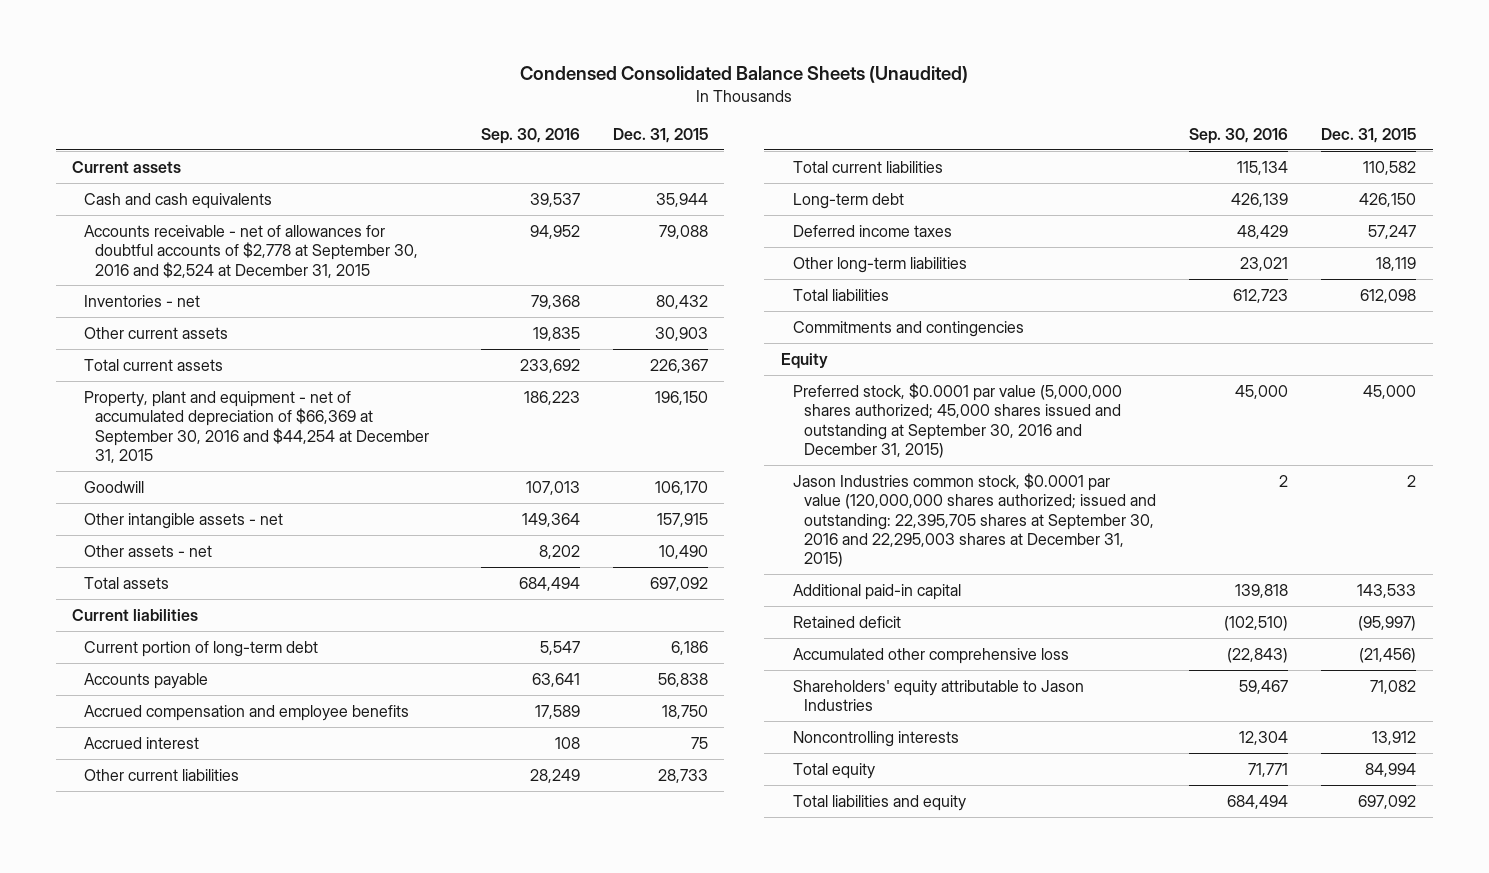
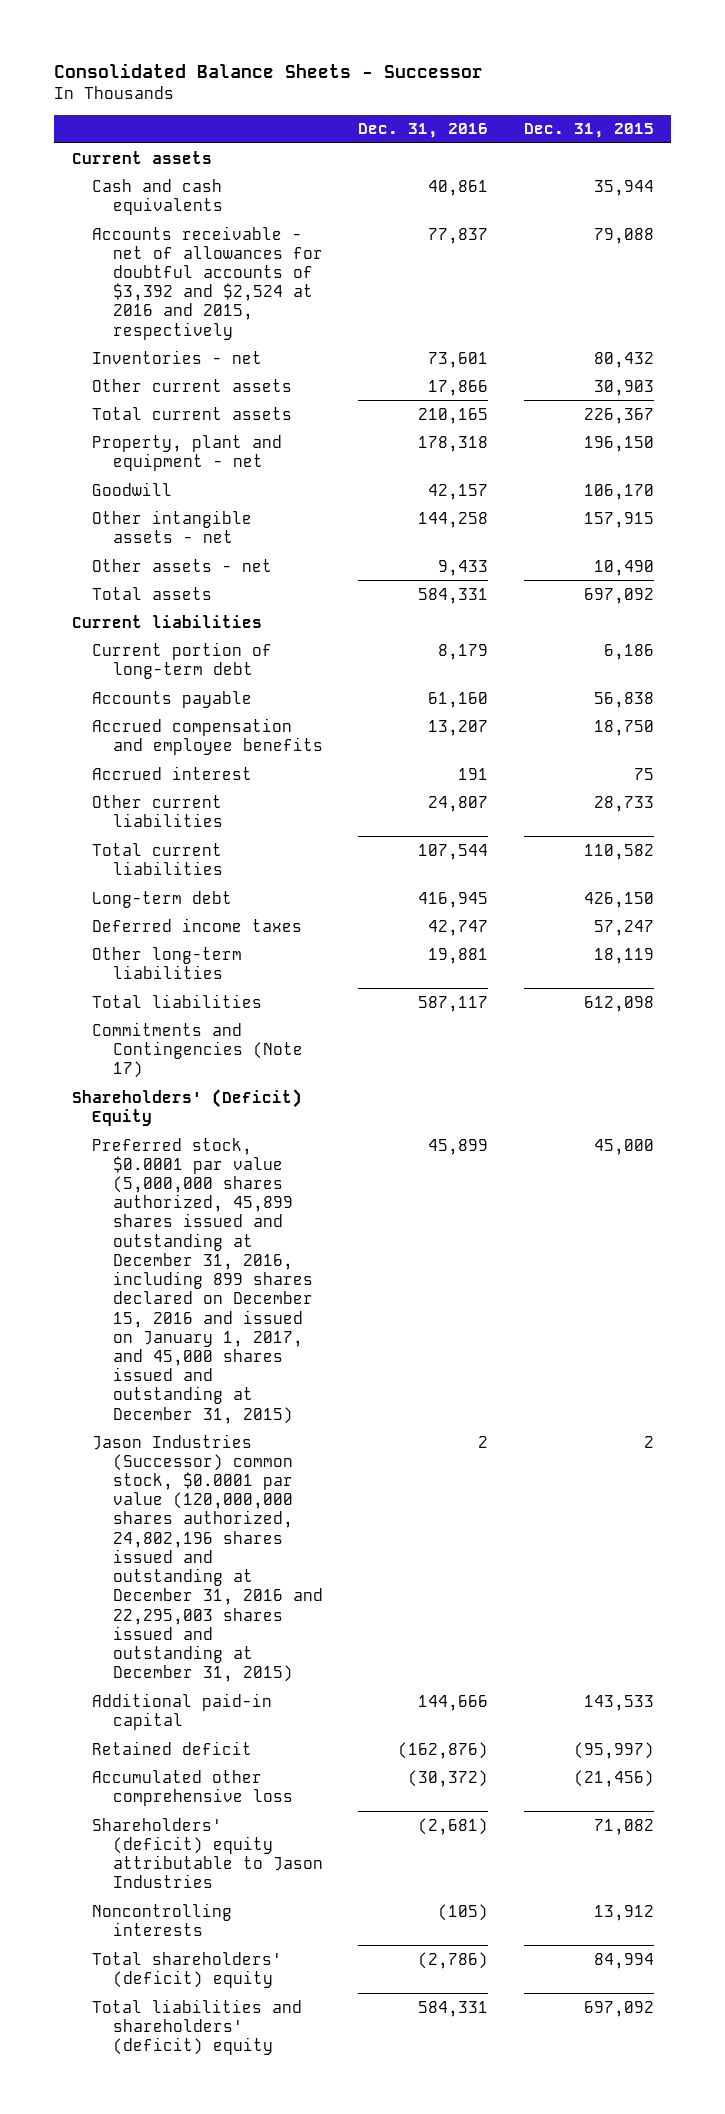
- Condensed Consolidated Balance Sheets (Unaudited)
+ Consolidated Balance Sheets - Successor
- | Sep. 30, 2016 | Dec. 31, 2015
+ | Dec. 31, 2016 | Dec. 31, 2015
- Accounts receivable - net of allowances for doubtful accounts of $2,778 at September 30, 2016 and $2,524 at December 31, 2015 | 94,952 | 79,088
+ Accounts receivable - net of allowances for doubtful accounts of $3,392 and $2,524 at 2016 and 2015, respectively | 77,837 | 79,088
- Property, plant and equipment - net of accumulated depreciation of $66,369 at September 30, 2016 and $44,254 at December 31, 2015 | 186,223 | 196,150
+ Property, plant and equipment - net | 178,318 | 196,150
- Commitments and contingencies
- Equity
- Preferred stock, $0.0001 par value (5,000,000 shares authorized; 45,000 shares issued and outstanding at September 30, 2016 and December 31, 2015) | 45,000 | 45,000
- Jason Industries common stock, $0.0001 par value (120,000,000 shares authorized; issued and outstanding: 22,395,705 shares at September 30, 2016 and 22,295,003 shares at December 31, 2015) | 2 | 2
+ Commitments and Contingencies (Note 17)
+ Shareholders' (Deficit) Equity
+ Preferred stock, $0.0001 par value (5,000,000 shares authorized, 45,899 shares issued and outstanding at December 31, 2016, including 899 shares declared on December 15, 2016 and issued on January 1, 2017, and 45,000 shares issued and outstanding at December 31, 2015) | 45,899 | 45,000
+ Jason Industries (Successor) common stock, $0.0001 par value (120,000,000 shares authorized, 24,802,196 shares issued and outstanding at December 31, 2016 and 22,295,003 shares issued and outstanding at December 31, 2015) | 2 | 2
- Shareholders' equity attributable to Jason Industries | 59,467 | 71,082
+ Shareholders' (deficit) equity attributable to Jason Industries | (2,681) | 71,082
- Total equity | 71,771 | 84,994
- Total liabilities and equity | 684,494 | 697,092
+ Total shareholders' (deficit) equity | (2,786) | 84,994
+ Total liabilities and shareholders' (deficit) equity | 584,331 | 697,092

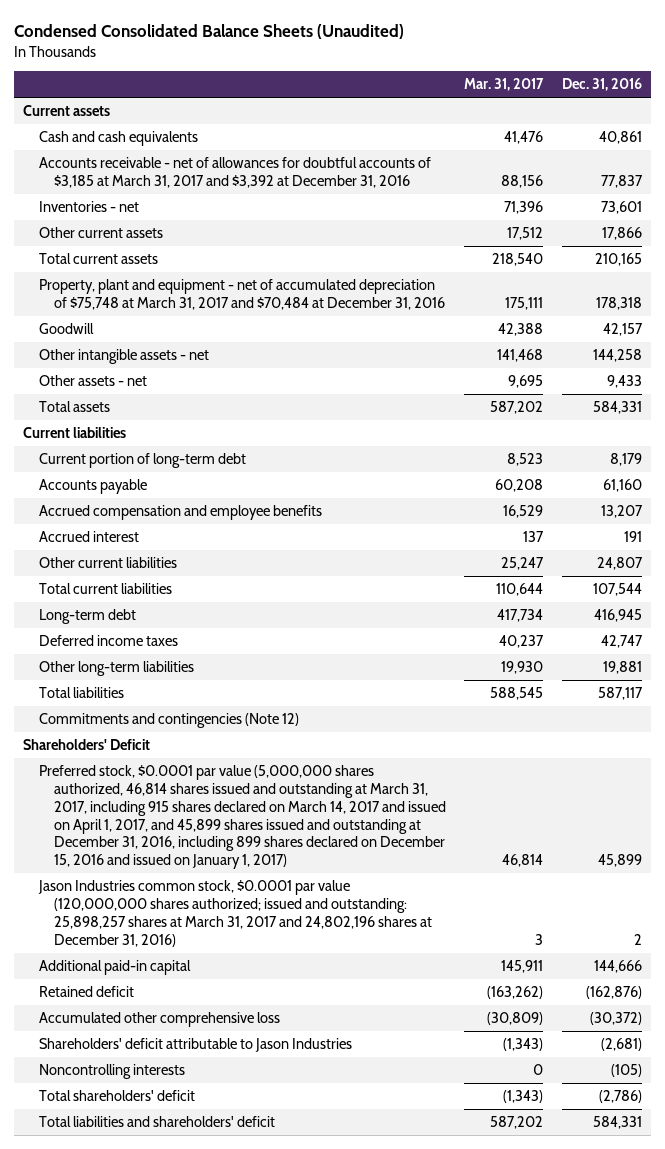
- Consolidated Balance Sheets - Successor
+ Condensed Consolidated Balance Sheets (Unaudited)
- | Dec. 31, 2016 | Dec. 31, 2015
+ | Mar. 31, 2017 | Dec. 31, 2016
- Accounts receivable - net of allowances for doubtful accounts of $3,392 and $2,524 at 2016 and 2015, respectively | 77,837 | 79,088
+ Accounts receivable - net of allowances for doubtful accounts of $3,185 at March 31, 2017 and $3,392 at December 31, 2016 | 88,156 | 77,837
- Property, plant and equipment - net | 178,318 | 196,150
+ Property, plant and equipment - net of accumulated depreciation of $75,748 at March 31, 2017 and $70,484 at December 31, 2016 | 175,111 | 178,318
- Commitments and Contingencies (Note 17)
- Shareholders' (Deficit) Equity
- Preferred stock, $0.0001 par value (5,000,000 shares authorized, 45,899 shares issued and outstanding at December 31, 2016, including 899 shares declared on December 15, 2016 and issued on January 1, 2017, and 45,000 shares issued and outstanding at December 31, 2015) | 45,899 | 45,000
- Jason Industries (Successor) common stock, $0.0001 par value (120,000,000 shares authorized, 24,802,196 shares issued and outstanding at December 31, 2016 and 22,295,003 shares issued and outstanding at December 31, 2015) | 2 | 2
+ Commitments and contingencies (Note 12)
+ Shareholders' Deficit
+ Preferred stock, $0.0001 par value (5,000,000 shares authorized, 46,814 shares issued and outstanding at March 31, 2017, including 915 shares declared on March 14, 2017 and issued on April 1, 2017, and 45,899 shares issued and outstanding at December 31, 2016, including 899 shares declared on December 15, 2016 and issued on January 1, 2017) | 46,814 | 45,899
+ Jason Industries common stock, $0.0001 par value (120,000,000 shares authorized; issued and outstanding: 25,898,257 shares at March 31, 2017 and 24,802,196 shares at December 31, 2016) | 3 | 2
- Shareholders' (deficit) equity attributable to Jason Industries | (2,681) | 71,082
+ Shareholders' deficit attributable to Jason Industries | (1,343) | (2,681)
- Total shareholders' (deficit) equity | (2,786) | 84,994
- Total liabilities and shareholders' (deficit) equity | 584,331 | 697,092
+ Total shareholders' deficit | (1,343) | (2,786)
+ Total liabilities and shareholders' deficit | 587,202 | 584,331

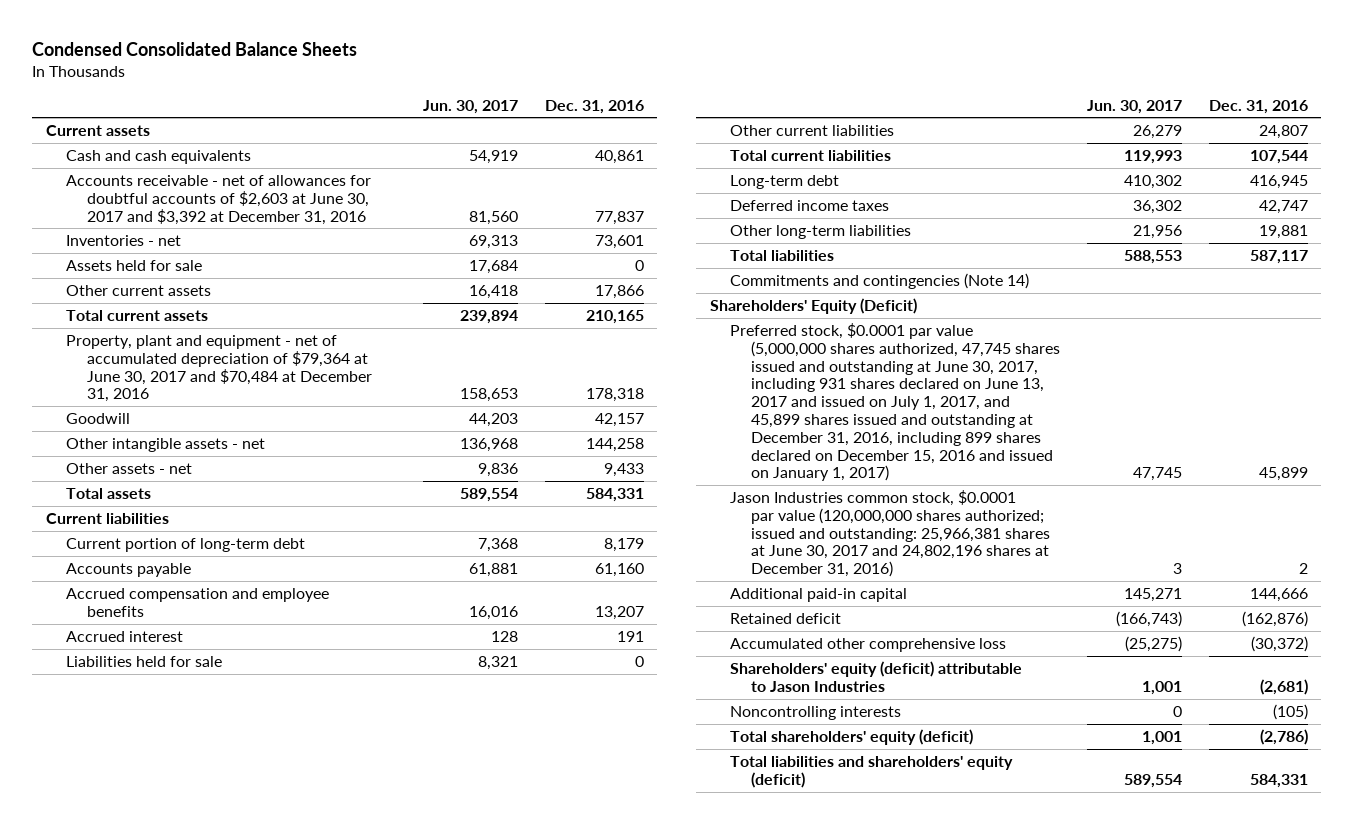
- Condensed Consolidated Balance Sheets (Unaudited)
+ Condensed Consolidated Balance Sheets
- | Mar. 31, 2017 | Dec. 31, 2016
+ | Jun. 30, 2017 | Dec. 31, 2016
- Accounts receivable - net of allowances for doubtful accounts of $3,185 at March 31, 2017 and $3,392 at December 31, 2016 | 88,156 | 77,837
+ Accounts receivable - net of allowances for doubtful accounts of $2,603 at June 30, 2017 and $3,392 at December 31, 2016 | 81,560 | 77,837
+ Assets held for sale | 17,684 | 0
- Property, plant and equipment - net of accumulated depreciation of $75,748 at March 31, 2017 and $70,484 at December 31, 2016 | 175,111 | 178,318
+ Property, plant and equipment - net of accumulated depreciation of $79,364 at June 30, 2017 and $70,484 at December 31, 2016 | 158,653 | 178,318
+ Liabilities held for sale | 8,321 | 0
- Commitments and contingencies (Note 12)
- Shareholders' Deficit
- Preferred stock, $0.0001 par value (5,000,000 shares authorized, 46,814 shares issued and outstanding at March 31, 2017, including 915 shares declared on March 14, 2017 and issued on April 1, 2017, and 45,899 shares issued and outstanding at December 31, 2016, including 899 shares declared on December 15, 2016 and issued on January 1, 2017) | 46,814 | 45,899
- Jason Industries common stock, $0.0001 par value (120,000,000 shares authorized; issued and outstanding: 25,898,257 shares at March 31, 2017 and 24,802,196 shares at December 31, 2016) | 3 | 2
+ Commitments and contingencies (Note 14)
+ Shareholders' Equity (Deficit)
+ Preferred stock, $0.0001 par value (5,000,000 shares authorized, 47,745 shares issued and outstanding at June 30, 2017, including 931 shares declared on June 13, 2017 and issued on July 1, 2017, and 45,899 shares issued and outstanding at December 31, 2016, including 899 shares declared on December 15, 2016 and issued on January 1, 2017) | 47,745 | 45,899
+ Jason Industries common stock, $0.0001 par value (120,000,000 shares authorized; issued and outstanding: 25,966,381 shares at June 30, 2017 and 24,802,196 shares at December 31, 2016) | 3 | 2
- Shareholders' deficit attributable to Jason Industries | (1,343) | (2,681)
+ Shareholders' equity (deficit) attributable to Jason Industries | 1,001 | (2,681)
- Total shareholders' deficit | (1,343) | (2,786)
- Total liabilities and shareholders' deficit | 587,202 | 584,331
+ Total shareholders' equity (deficit) | 1,001 | (2,786)
+ Total liabilities and shareholders' equity (deficit) | 589,554 | 584,331

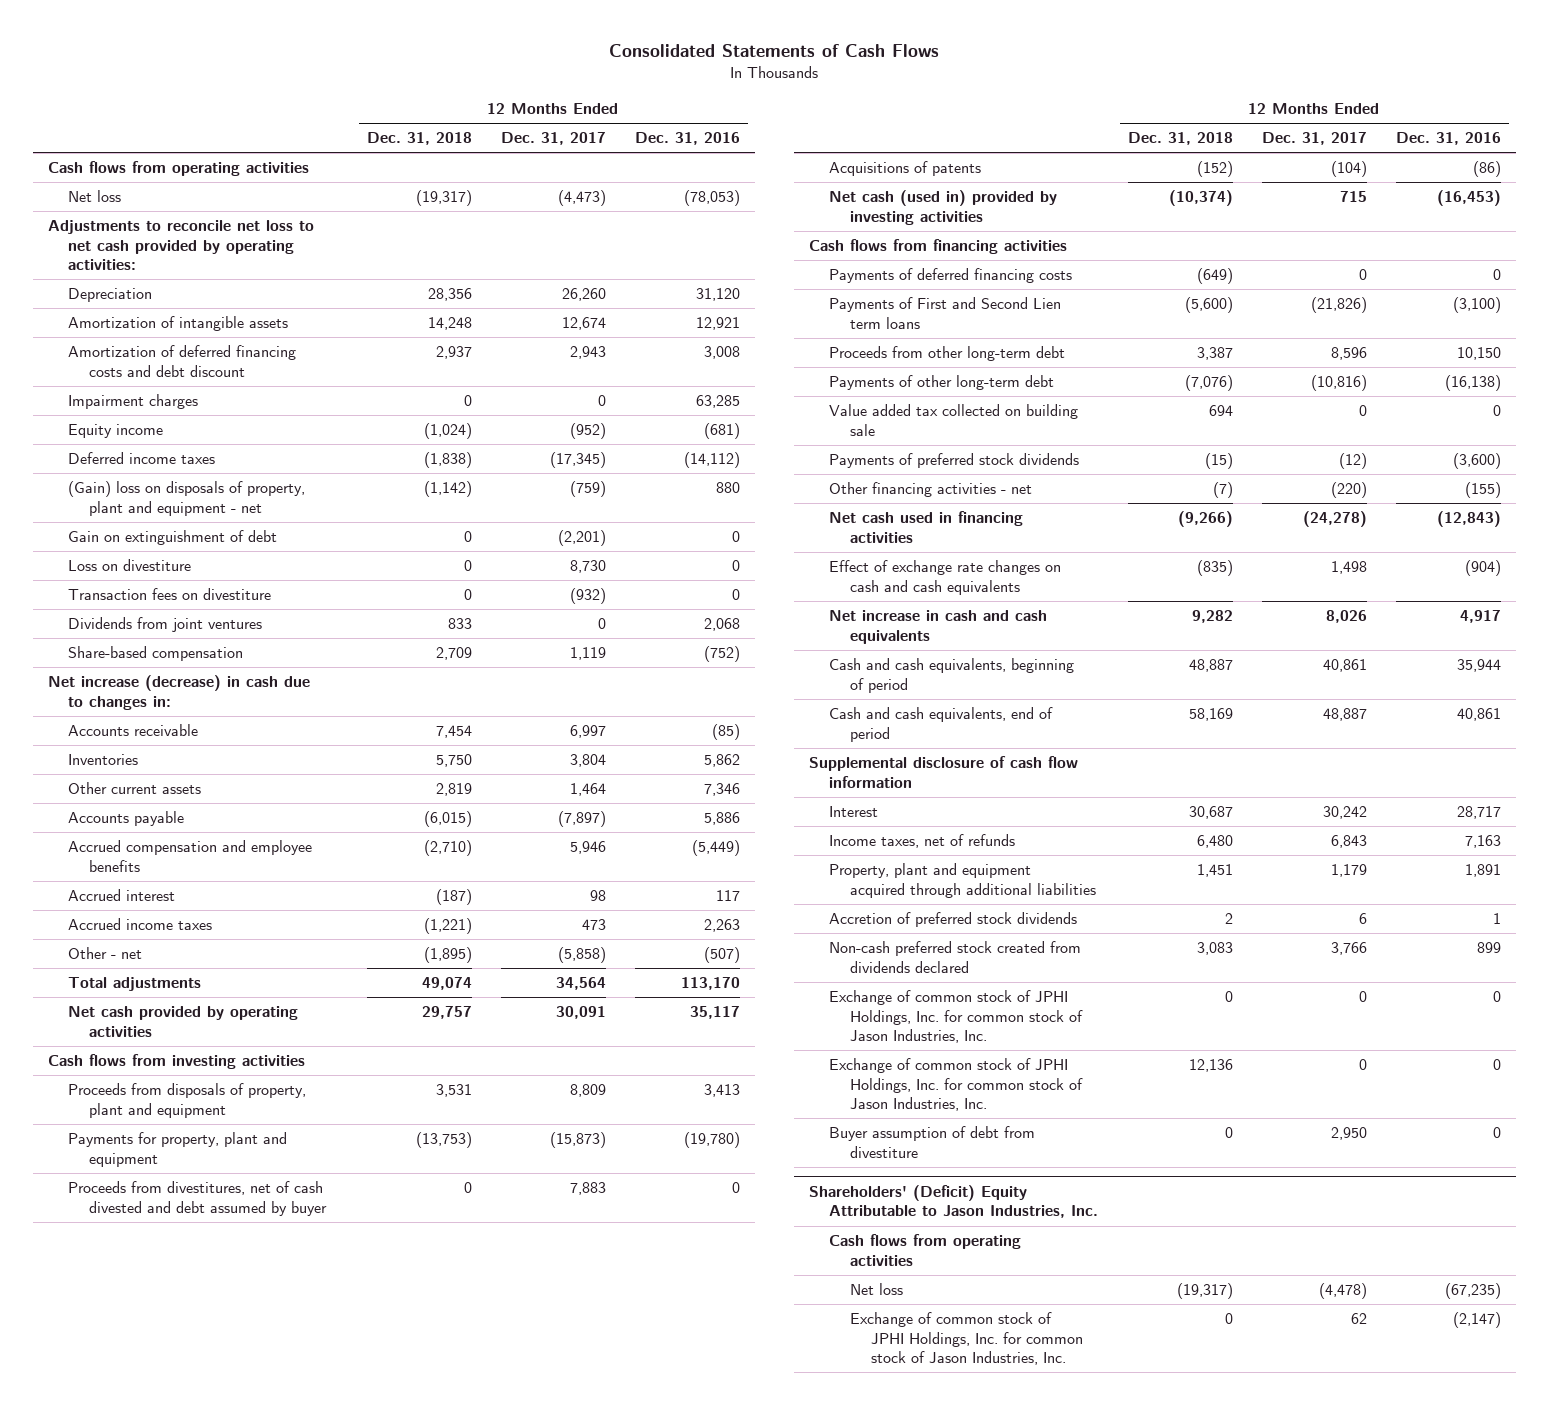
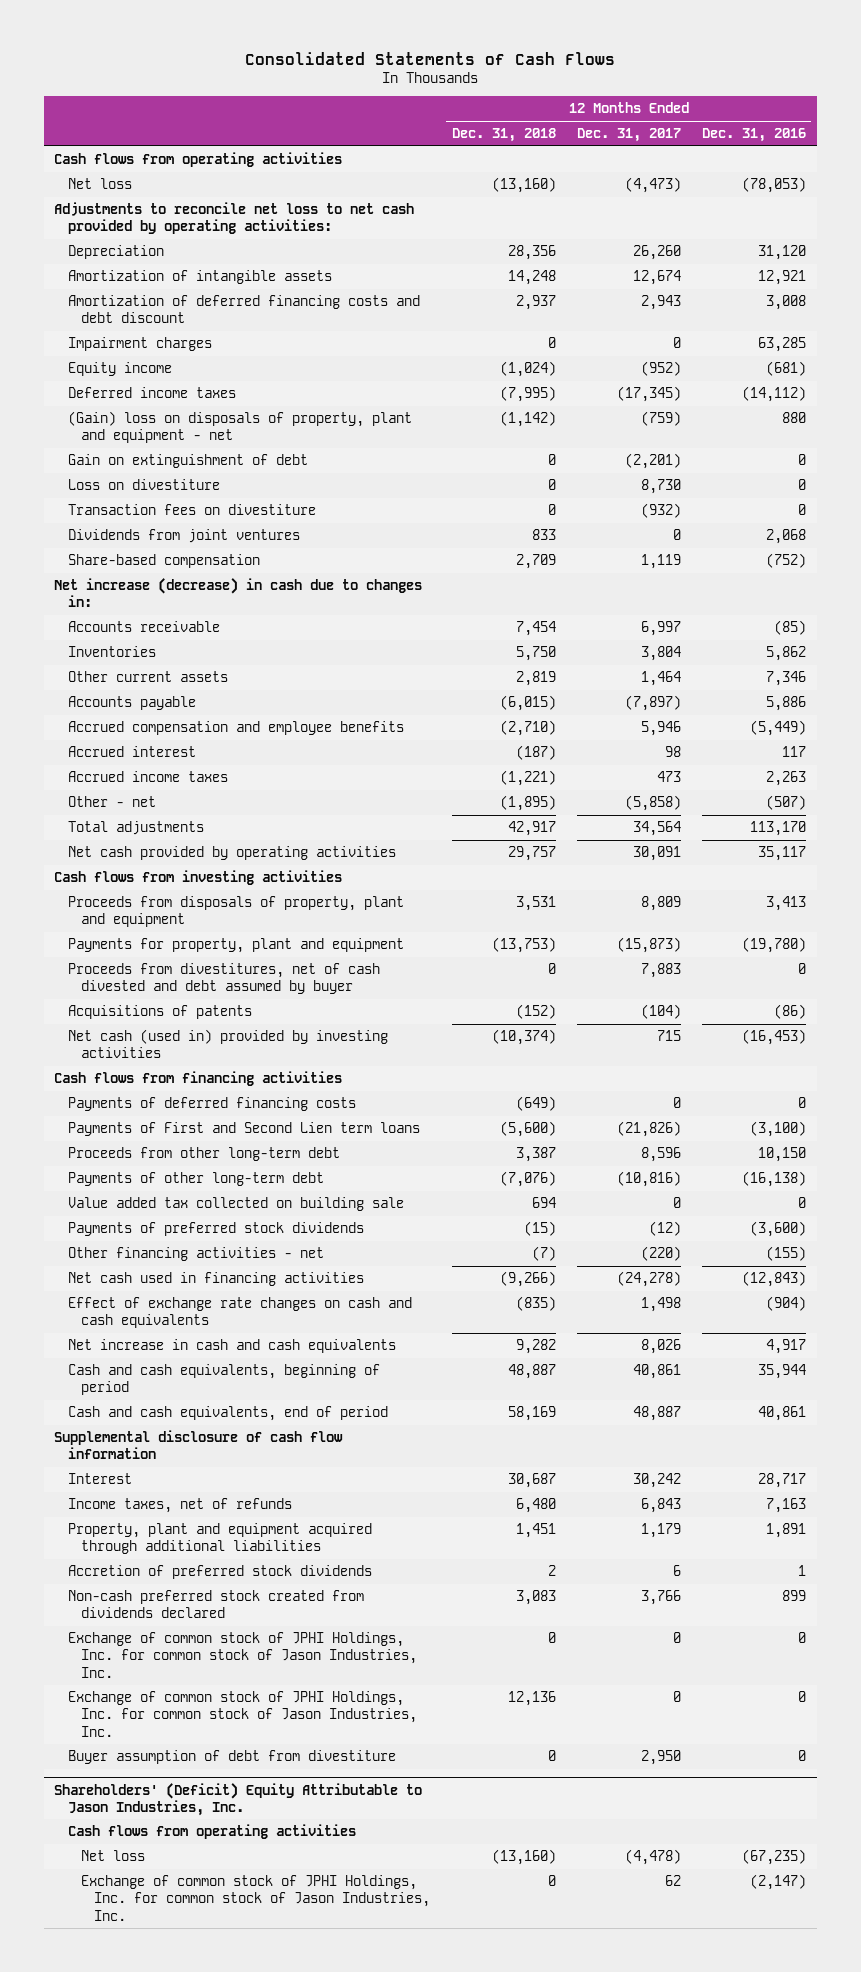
- Net loss | (19,317) | (4,473) | (78,053)
+ Net loss | (13,160) | (4,473) | (78,053)
- Deferred income taxes | (1,838) | (17,345) | (14,112)
+ Deferred income taxes | (7,995) | (17,345) | (14,112)
- Total adjustments | 49,074 | 34,564 | 113,170
+ Total adjustments | 42,917 | 34,564 | 113,170
@ Shareholders' (Deficit) Equity Attributable to Jason Industries, Inc.
- Net loss | (19,317) | (4,478) | (67,235)
+ Net loss | (13,160) | (4,478) | (67,235)

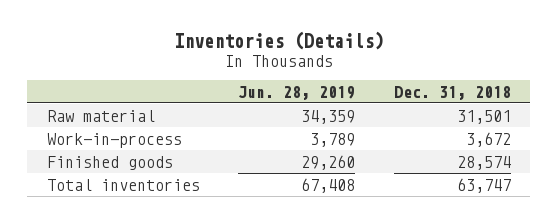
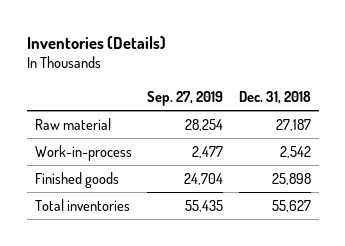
- | Jun. 28, 2019 | Dec. 31, 2018
+ | Sep. 27, 2019 | Dec. 31, 2018
- Raw material | 34,359 | 31,501
- Work-in-process | 3,789 | 3,672
- Finished goods | 29,260 | 28,574
- Total inventories | 67,408 | 63,747
+ Raw material | 28,254 | 27,187
+ Work-in-process | 2,477 | 2,542
+ Finished goods | 24,704 | 25,898
+ Total inventories | 55,435 | 55,627

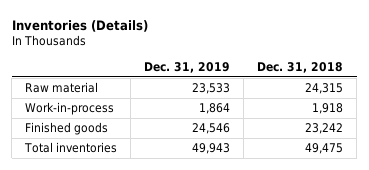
- | Sep. 27, 2019 | Dec. 31, 2018
+ | Dec. 31, 2019 | Dec. 31, 2018
- Raw material | 28,254 | 27,187
- Work-in-process | 2,477 | 2,542
- Finished goods | 24,704 | 25,898
- Total inventories | 55,435 | 55,627
+ Raw material | 23,533 | 24,315
+ Work-in-process | 1,864 | 1,918
+ Finished goods | 24,546 | 23,242
+ Total inventories | 49,943 | 49,475

